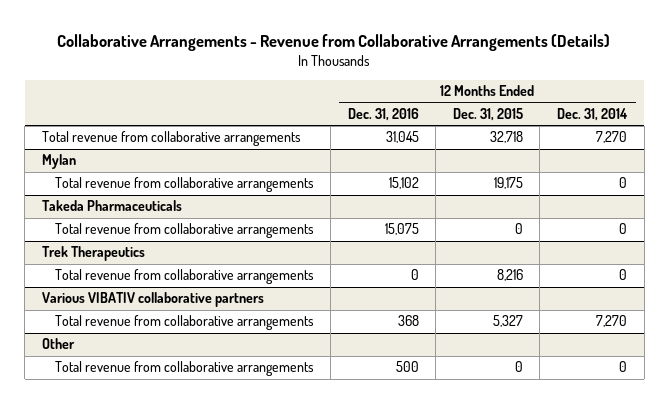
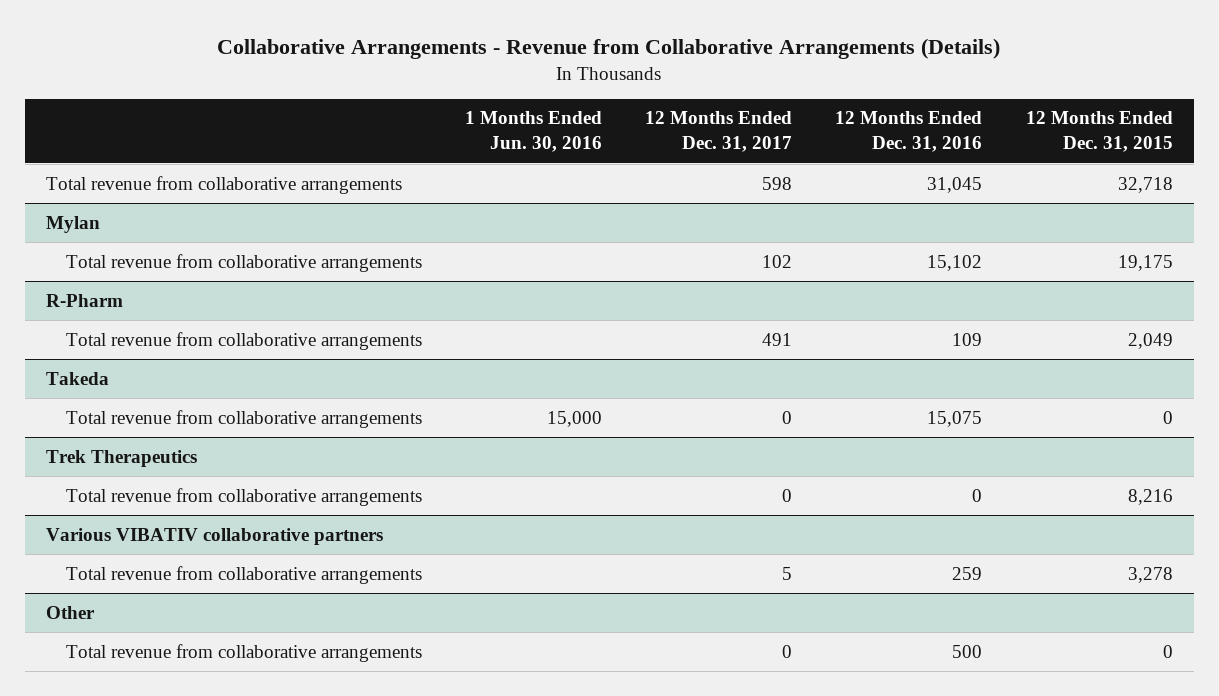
- | 12 Months Ended Dec. 31, 2016 | 12 Months Ended Dec. 31, 2015 | 12 Months Ended Dec. 31, 2014
+ | 1 Months Ended Jun. 30, 2016 | 12 Months Ended Dec. 31, 2017 | 12 Months Ended Dec. 31, 2016 | 12 Months Ended Dec. 31, 2015
- Takeda Pharmaceuticals
+ R-Pharm
+ Total revenue from collaborative arrangements | | 491 | 109 | 2,049
+ Takeda
@ Various VIBATIV collaborative partners
- Total revenue from collaborative arrangements | 368 | 5,327 | 7,270
+ Total revenue from collaborative arrangements | | 5 | 259 | 3,278

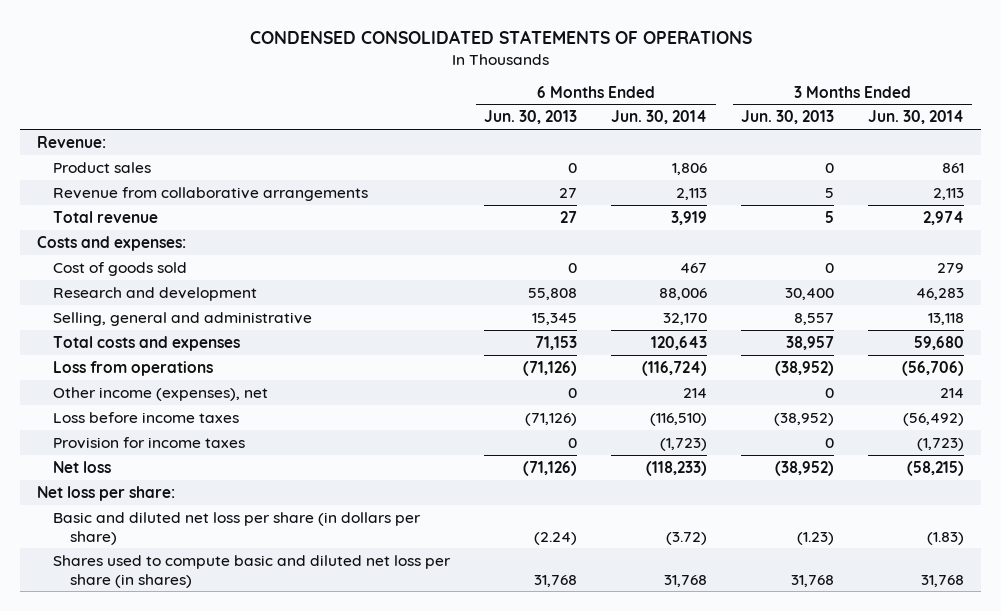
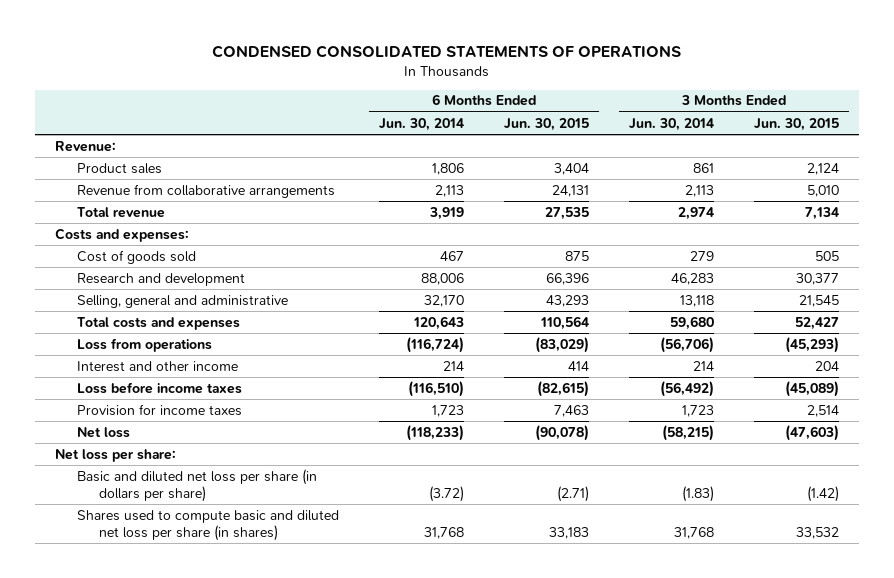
- | 6 Months Ended Jun. 30, 2013 | 6 Months Ended Jun. 30, 2014 | 3 Months Ended Jun. 30, 2013 | 3 Months Ended Jun. 30, 2014
+ | 6 Months Ended Jun. 30, 2014 | 6 Months Ended Jun. 30, 2015 | 3 Months Ended Jun. 30, 2014 | 3 Months Ended Jun. 30, 2015
- Other income (expenses), net | 0 | 214 | 0 | 214
+ Interest and other income | 214 | 414 | 214 | 204
- Provision for income taxes | 0 | (1,723) | 0 | (1,723)
+ Provision for income taxes | 1,723 | 7,463 | 1,723 | 2,514

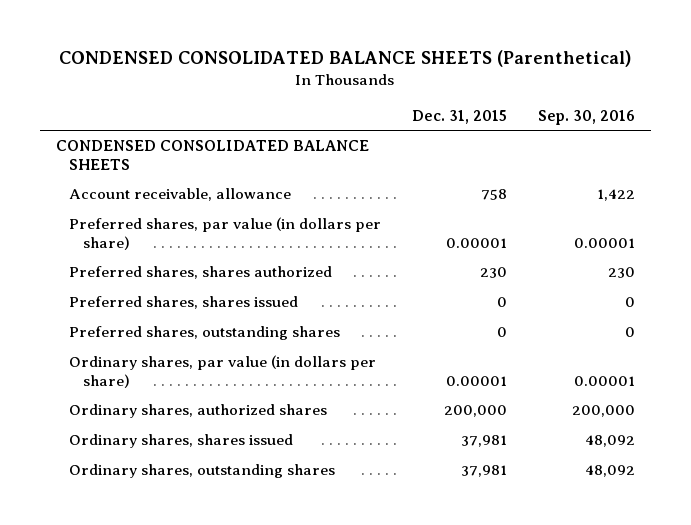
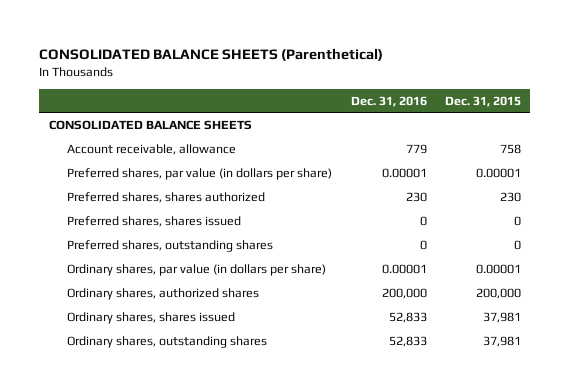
- CONDENSED CONSOLIDATED BALANCE SHEETS (Parenthetical)
+ CONSOLIDATED BALANCE SHEETS (Parenthetical)
- | Dec. 31, 2015 | Sep. 30, 2016
+ | Dec. 31, 2016 | Dec. 31, 2015
- CONDENSED CONSOLIDATED BALANCE SHEETS
+ CONSOLIDATED BALANCE SHEETS

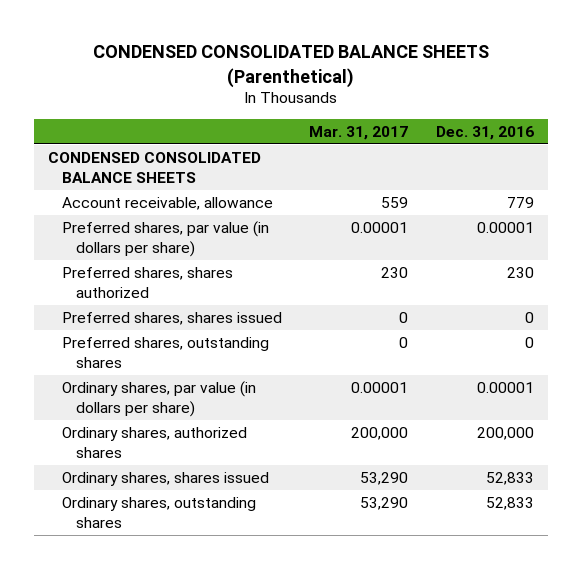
- CONSOLIDATED BALANCE SHEETS (Parenthetical)
+ CONDENSED CONSOLIDATED BALANCE SHEETS (Parenthetical)
- | Dec. 31, 2016 | Dec. 31, 2015
+ | Mar. 31, 2017 | Dec. 31, 2016
- CONSOLIDATED BALANCE SHEETS
+ CONDENSED CONSOLIDATED BALANCE SHEETS

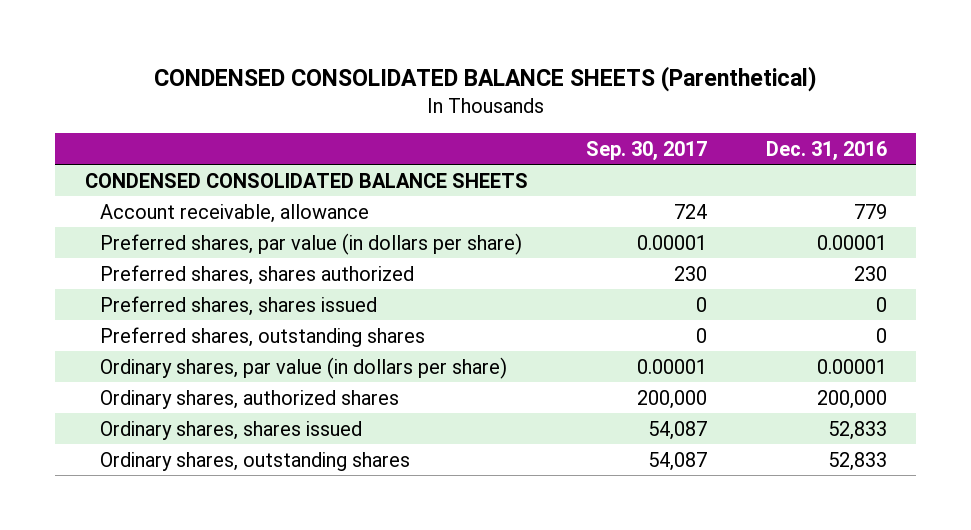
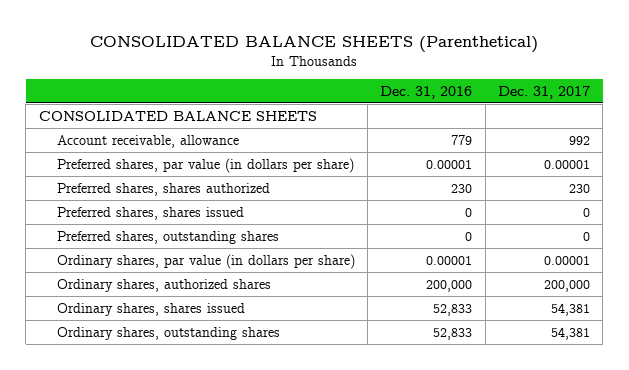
- CONDENSED CONSOLIDATED BALANCE SHEETS (Parenthetical)
+ CONSOLIDATED BALANCE SHEETS (Parenthetical)
- | Sep. 30, 2017 | Dec. 31, 2016
+ | Dec. 31, 2016 | Dec. 31, 2017
- CONDENSED CONSOLIDATED BALANCE SHEETS
+ CONSOLIDATED BALANCE SHEETS

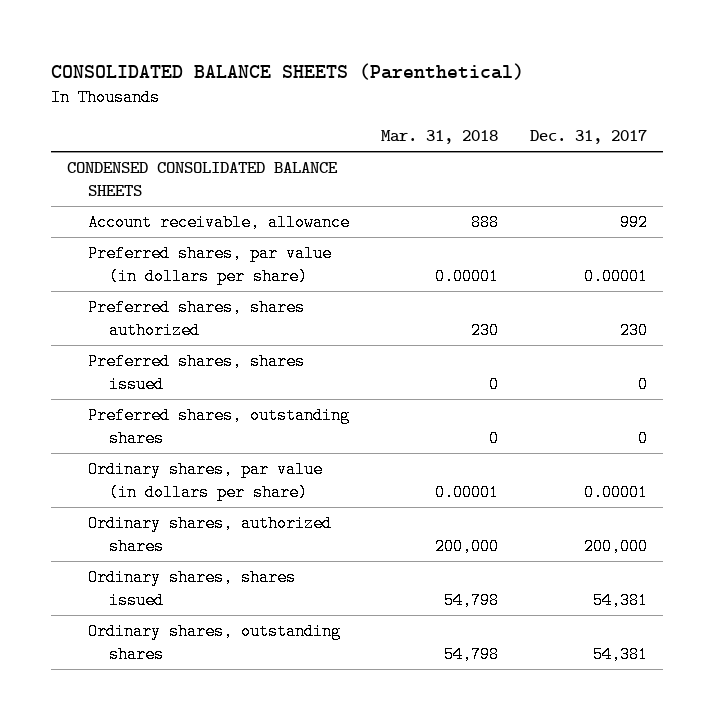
- | Dec. 31, 2016 | Dec. 31, 2017
+ | Mar. 31, 2018 | Dec. 31, 2017
- CONSOLIDATED BALANCE SHEETS
+ CONDENSED CONSOLIDATED BALANCE SHEETS

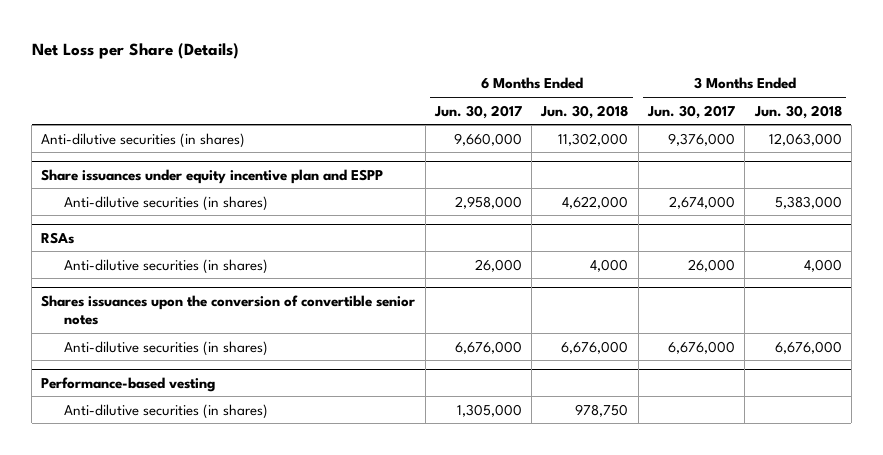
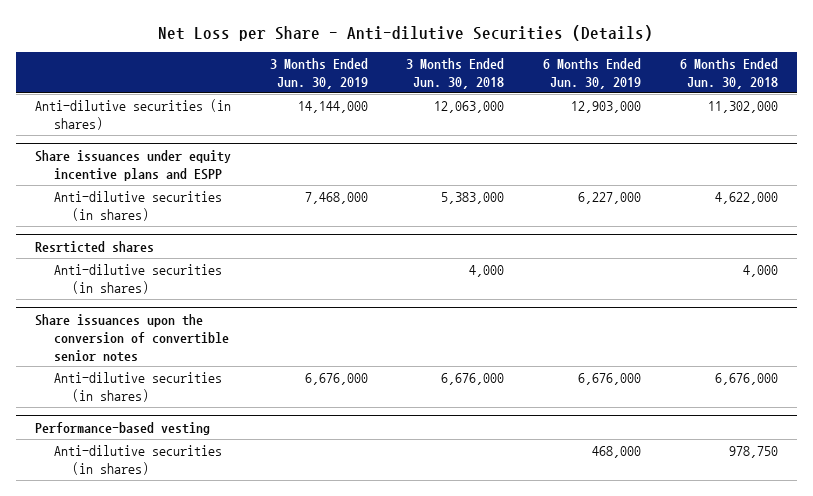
- Net Loss per Share (Details)
+ Net Loss per Share - Anti-dilutive Securities (Details)
- | 6 Months Ended Jun. 30, 2017 | 6 Months Ended Jun. 30, 2018 | 3 Months Ended Jun. 30, 2017 | 3 Months Ended Jun. 30, 2018
+ | 3 Months Ended Jun. 30, 2019 | 3 Months Ended Jun. 30, 2018 | 6 Months Ended Jun. 30, 2019 | 6 Months Ended Jun. 30, 2018
- Share issuances under equity incentive plan and ESPP
+ Share issuances under equity incentive plans and ESPP
- RSAs
+ Resrticted shares
- Shares issuances upon the conversion of convertible senior notes
+ Share issuances upon the conversion of convertible senior notes

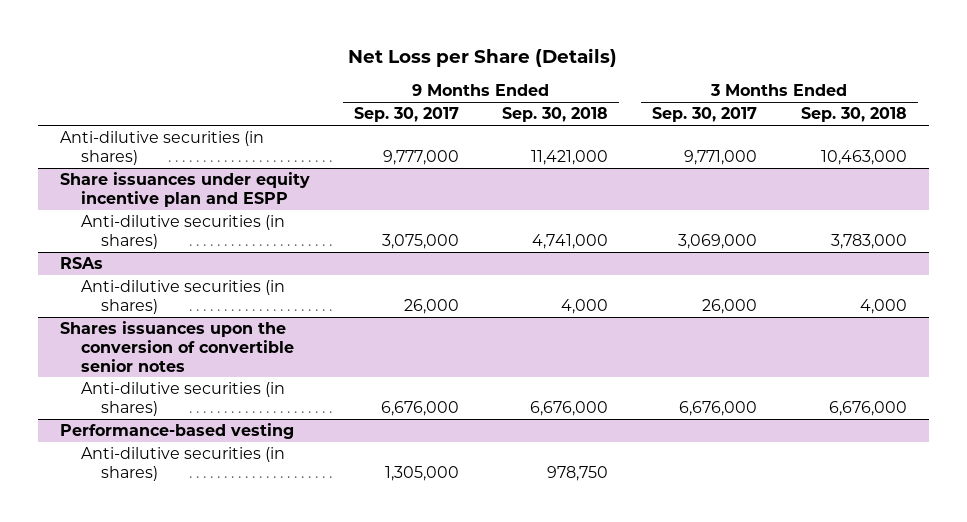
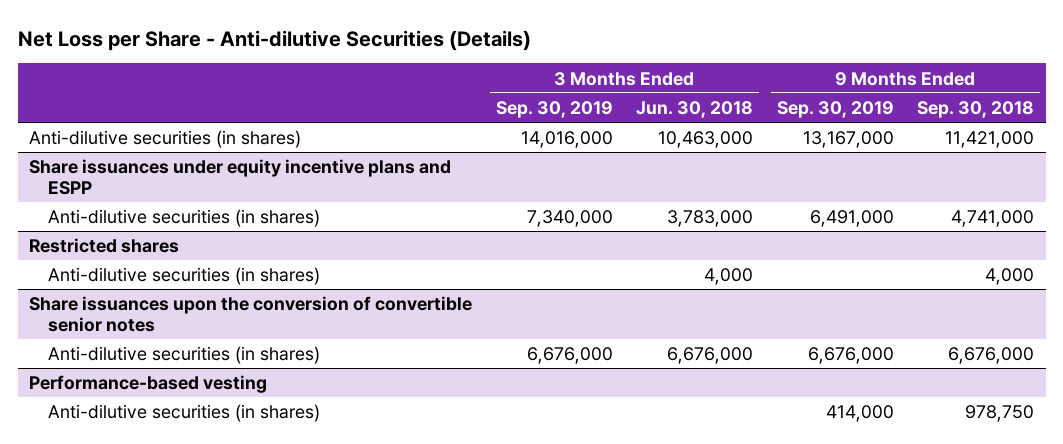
- Net Loss per Share (Details)
+ Net Loss per Share - Anti-dilutive Securities (Details)
- | 9 Months Ended Sep. 30, 2017 | 9 Months Ended Sep. 30, 2018 | 3 Months Ended Sep. 30, 2017 | 3 Months Ended Sep. 30, 2018
+ | 3 Months Ended Sep. 30, 2019 | 3 Months Ended Jun. 30, 2018 | 9 Months Ended Sep. 30, 2019 | 9 Months Ended Sep. 30, 2018
- Share issuances under equity incentive plan and ESPP
+ Share issuances under equity incentive plans and ESPP
- RSAs
+ Restricted shares
- Shares issuances upon the conversion of convertible senior notes
+ Share issuances upon the conversion of convertible senior notes

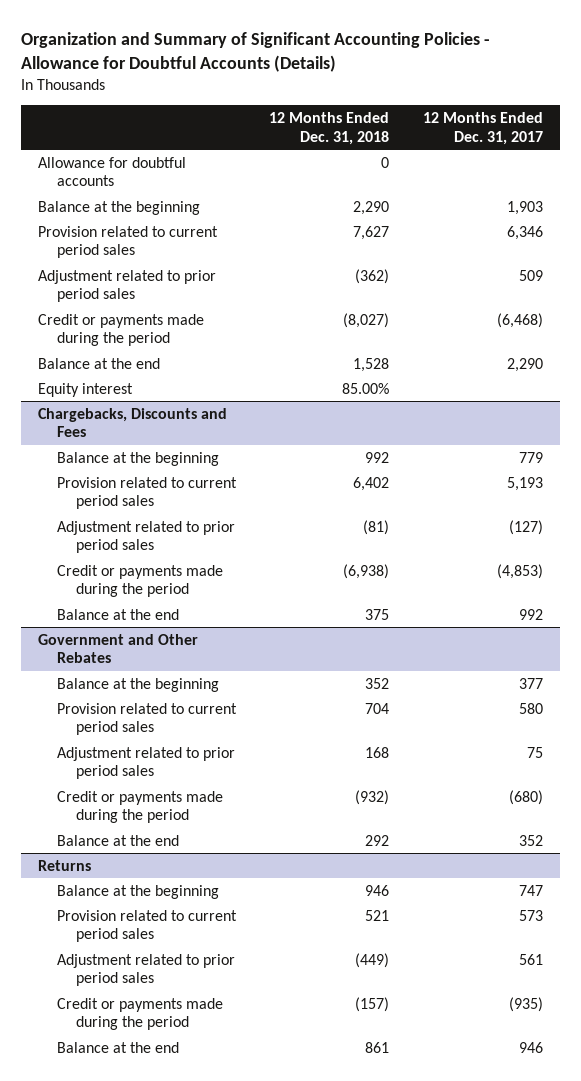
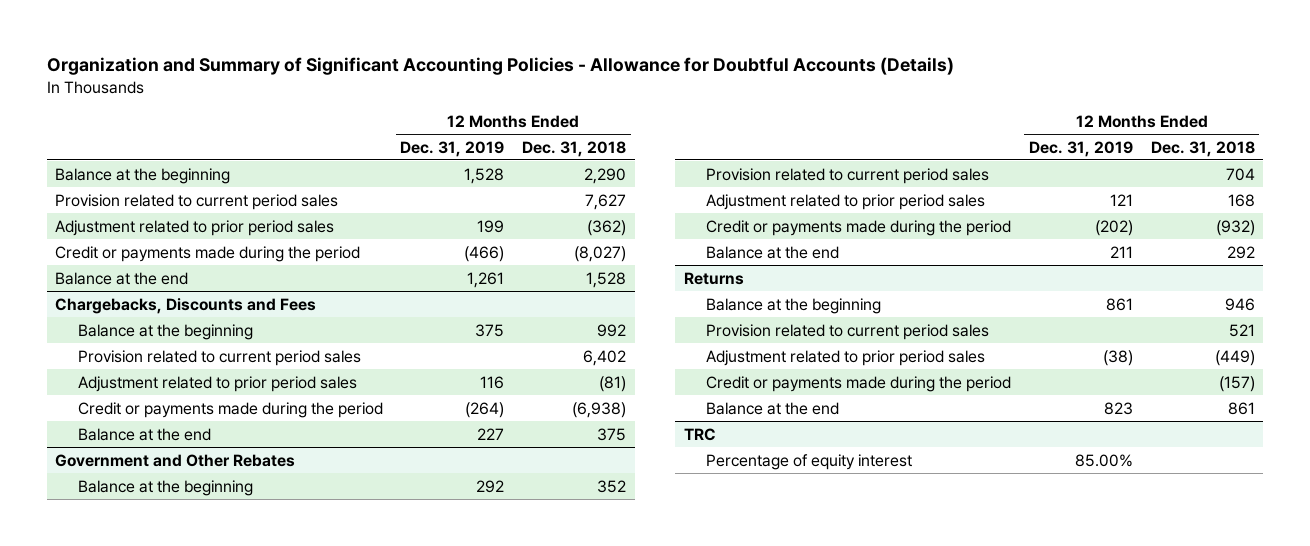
- | 12 Months Ended Dec. 31, 2018 | 12 Months Ended Dec. 31, 2017
+ | 12 Months Ended Dec. 31, 2019 | 12 Months Ended Dec. 31, 2018
- Allowance for doubtful accounts | 0 |
- Equity interest | 85.00% |
+ TRC
+ Percentage of equity interest | 85.00% |

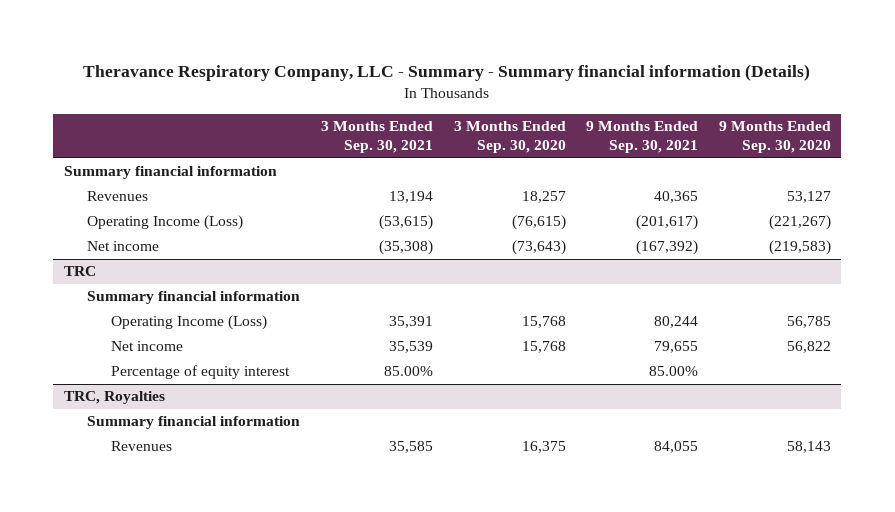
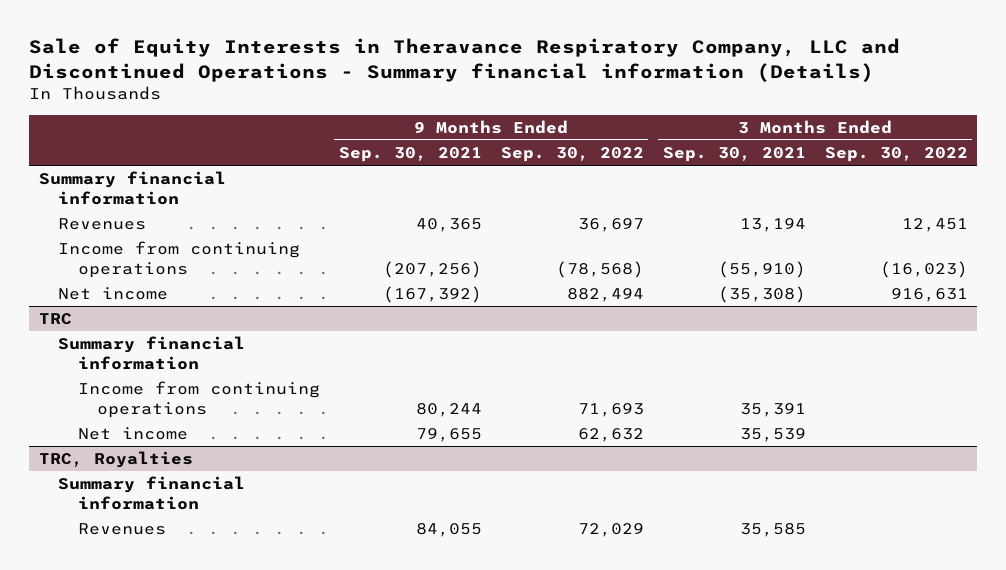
- Theravance Respiratory Company, LLC - Summary - Summary financial information (Details)
+ Sale of Equity Interests in Theravance Respiratory Company, LLC and Discontinued Operations - Summary financial information (Details)
- | 3 Months Ended Sep. 30, 2021 | 3 Months Ended Sep. 30, 2020 | 9 Months Ended Sep. 30, 2021 | 9 Months Ended Sep. 30, 2020
+ | 9 Months Ended Sep. 30, 2021 | 9 Months Ended Sep. 30, 2022 | 3 Months Ended Sep. 30, 2021 | 3 Months Ended Sep. 30, 2022
- Operating Income (Loss) | (53,615) | (76,615) | (201,617) | (221,267)
+ Income from continuing operations | (207,256) | (78,568) | (55,910) | (16,023)
@ TRC
- Operating Income (Loss) | 35,391 | 15,768 | 80,244 | 56,785
+ Income from continuing operations | 80,244 | 71,693 | 35,391 |
- Percentage of equity interest | 85.00% | | 85.00% |

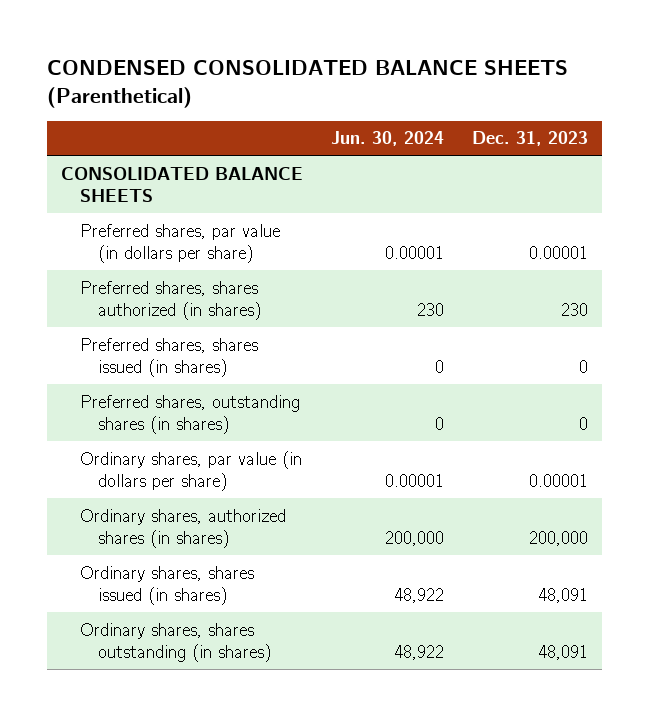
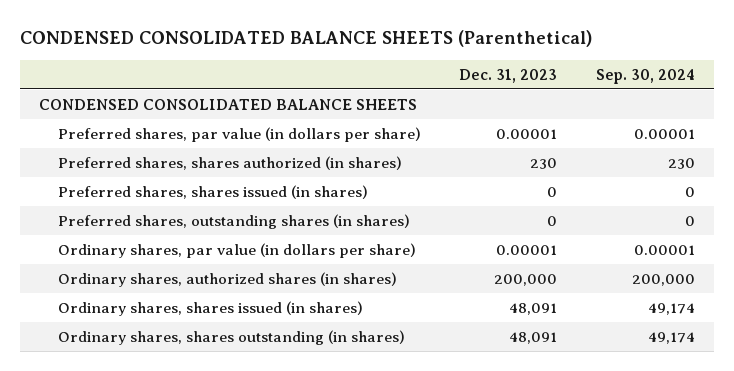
- | Jun. 30, 2024 | Dec. 31, 2023
+ | Dec. 31, 2023 | Sep. 30, 2024
- CONSOLIDATED BALANCE SHEETS
+ CONDENSED CONSOLIDATED BALANCE SHEETS

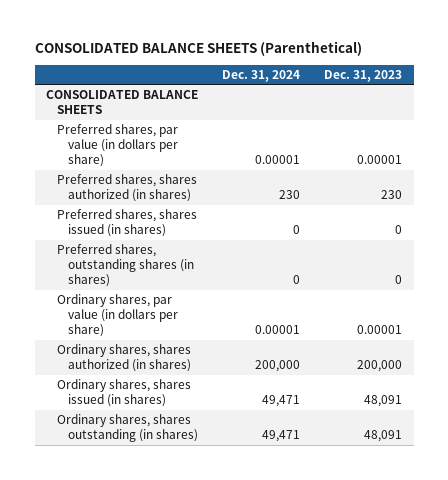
- CONDENSED CONSOLIDATED BALANCE SHEETS (Parenthetical)
+ CONSOLIDATED BALANCE SHEETS (Parenthetical)
- | Dec. 31, 2023 | Sep. 30, 2024
+ | Dec. 31, 2024 | Dec. 31, 2023
- CONDENSED CONSOLIDATED BALANCE SHEETS
+ CONSOLIDATED BALANCE SHEETS
- Ordinary shares, authorized shares (in shares) | 200,000 | 200,000
+ Ordinary shares, shares authorized (in shares) | 200,000 | 200,000

